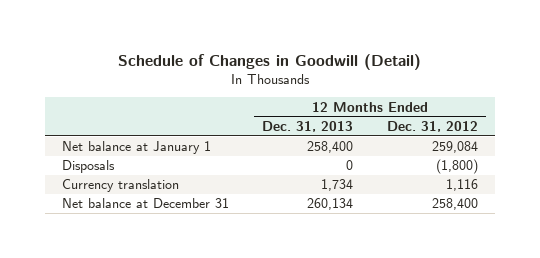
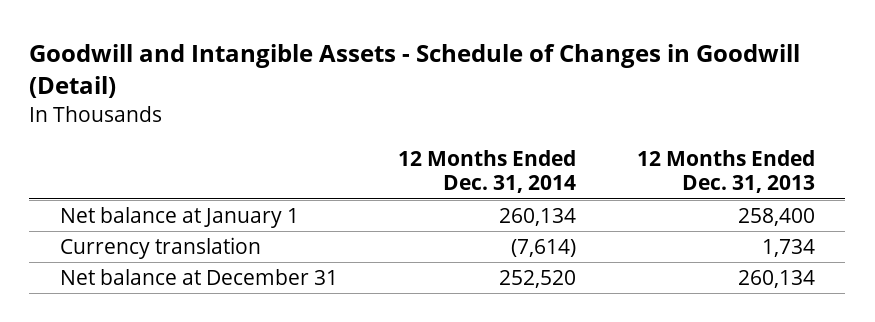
- Schedule of Changes in Goodwill (Detail)
+ Goodwill and Intangible Assets - Schedule of Changes in Goodwill (Detail)
- | 12 Months Ended Dec. 31, 2013 | 12 Months Ended Dec. 31, 2012
+ | 12 Months Ended Dec. 31, 2014 | 12 Months Ended Dec. 31, 2013
- Disposals | 0 | (1,800)

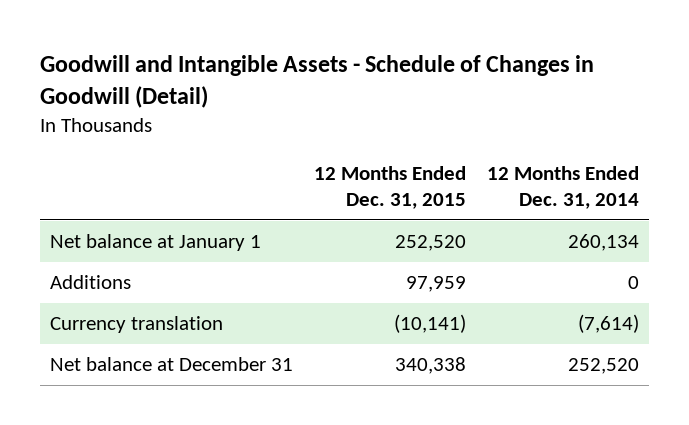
- | 12 Months Ended Dec. 31, 2014 | 12 Months Ended Dec. 31, 2013
+ | 12 Months Ended Dec. 31, 2015 | 12 Months Ended Dec. 31, 2014
+ Additions | 97,959 | 0

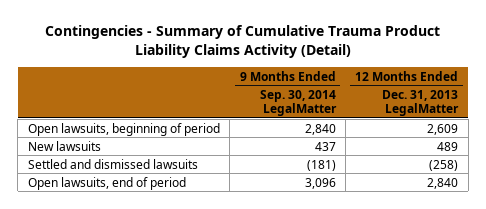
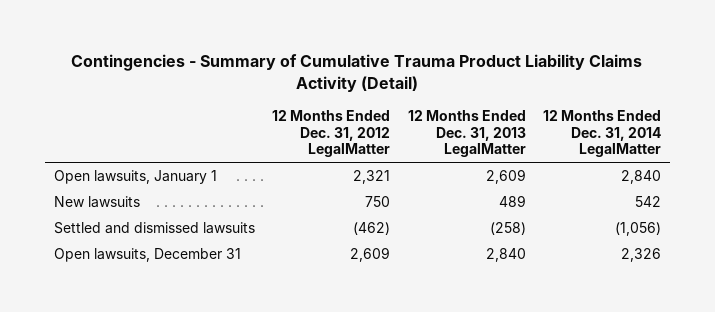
- | 9 Months Ended Sep. 30, 2014 LegalMatter | 12 Months Ended Dec. 31, 2013 LegalMatter
+ | 12 Months Ended Dec. 31, 2012 LegalMatter | 12 Months Ended Dec. 31, 2013 LegalMatter | 12 Months Ended Dec. 31, 2014 LegalMatter
- Open lawsuits, beginning of period | 2,840 | 2,609
+ Open lawsuits, January 1 | 2,321 | 2,609 | 2,840
- Open lawsuits, end of period | 3,096 | 2,840
+ Open lawsuits, December 31 | 2,609 | 2,840 | 2,326

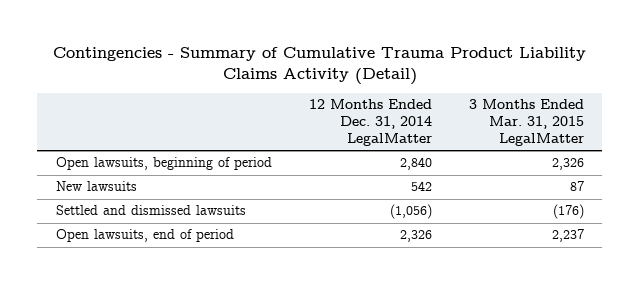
- | 12 Months Ended Dec. 31, 2012 LegalMatter | 12 Months Ended Dec. 31, 2013 LegalMatter | 12 Months Ended Dec. 31, 2014 LegalMatter
+ | 12 Months Ended Dec. 31, 2014 LegalMatter | 3 Months Ended Mar. 31, 2015 LegalMatter
- Open lawsuits, January 1 | 2,321 | 2,609 | 2,840
+ Open lawsuits, beginning of period | 2,840 | 2,326
- Open lawsuits, December 31 | 2,609 | 2,840 | 2,326
+ Open lawsuits, end of period | 2,326 | 2,237

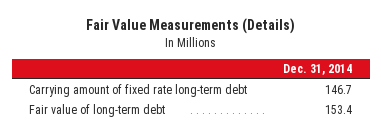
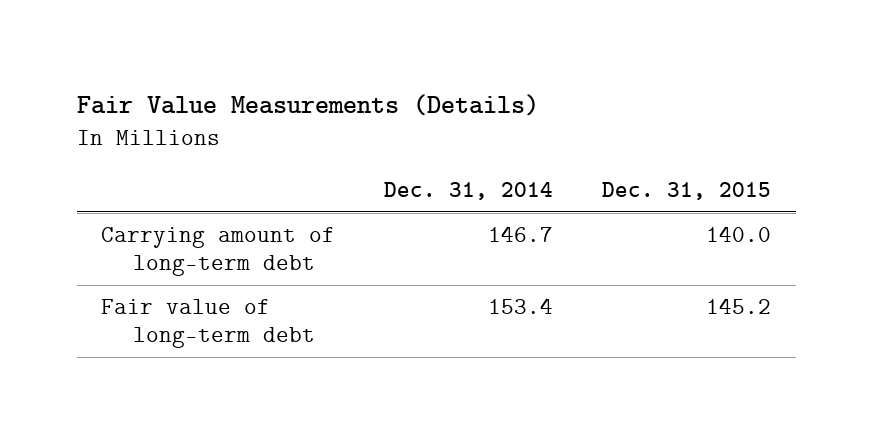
- | Dec. 31, 2014
+ | Dec. 31, 2014 | Dec. 31, 2015
- Carrying amount of fixed rate long-term debt | 146.7
+ Carrying amount of long-term debt | 146.7 | 140.0

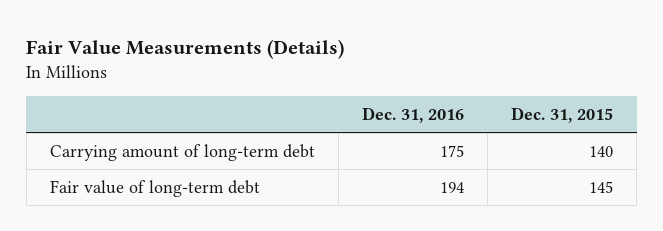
- | Dec. 31, 2014 | Dec. 31, 2015
+ | Dec. 31, 2016 | Dec. 31, 2015
- Carrying amount of long-term debt | 146.7 | 140.0
- Fair value of long-term debt | 153.4 | 145.2
+ Carrying amount of long-term debt | 175 | 140
+ Fair value of long-term debt | 194 | 145

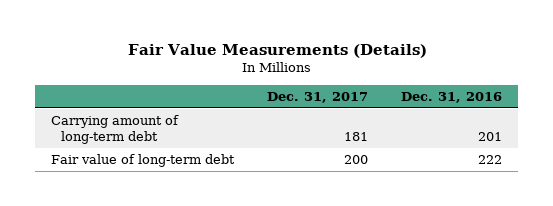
- | Dec. 31, 2016 | Dec. 31, 2015
+ | Dec. 31, 2017 | Dec. 31, 2016
- Carrying amount of long-term debt | 175 | 140
- Fair value of long-term debt | 194 | 145
+ Carrying amount of long-term debt | 181 | 201
+ Fair value of long-term debt | 200 | 222

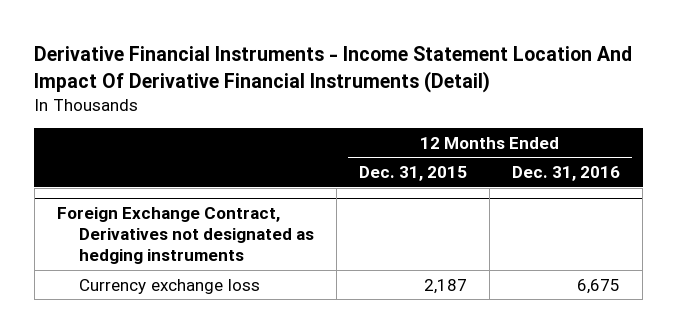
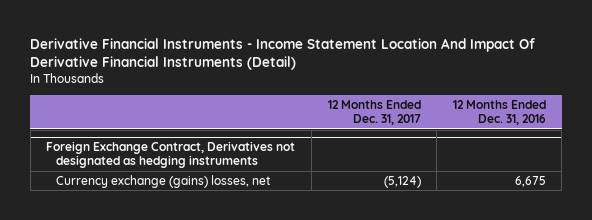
- | 12 Months Ended Dec. 31, 2015 | 12 Months Ended Dec. 31, 2016
+ | 12 Months Ended Dec. 31, 2017 | 12 Months Ended Dec. 31, 2016
@ Foreign Exchange Contract, Derivatives not designated as hedging instruments
- Currency exchange loss | 2,187 | 6,675
+ Currency exchange (gains) losses, net | (5,124) | 6,675

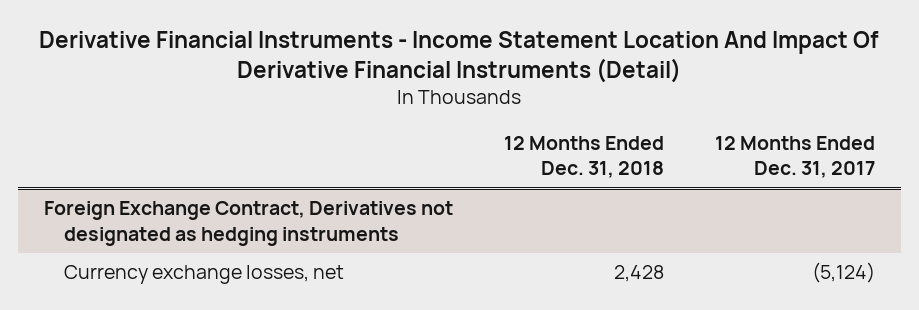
- | 12 Months Ended Dec. 31, 2017 | 12 Months Ended Dec. 31, 2016
+ | 12 Months Ended Dec. 31, 2018 | 12 Months Ended Dec. 31, 2017
@ Foreign Exchange Contract, Derivatives not designated as hedging instruments
- Currency exchange (gains) losses, net | (5,124) | 6,675
+ Currency exchange losses, net | 2,428 | (5,124)

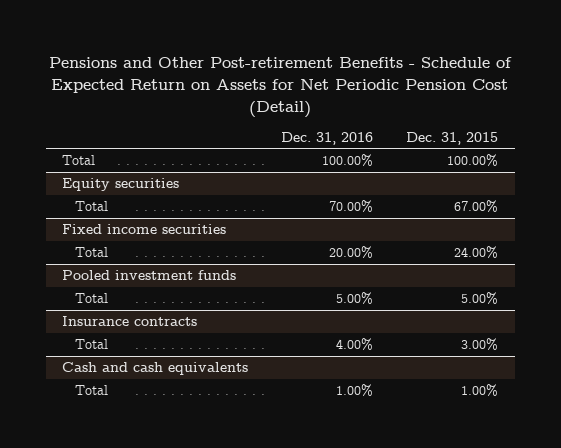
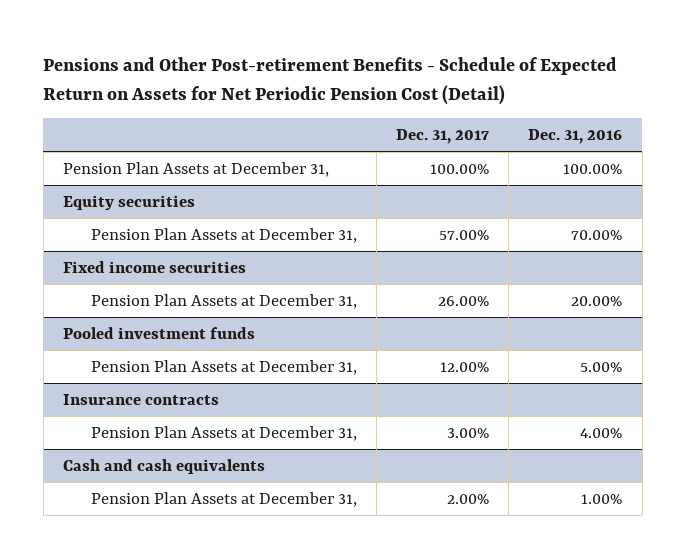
- | Dec. 31, 2016 | Dec. 31, 2015
+ | Dec. 31, 2017 | Dec. 31, 2016
- Total | 100.00% | 100.00%
+ Pension Plan Assets at December 31, | 100.00% | 100.00%
@ Equity securities
- Total | 70.00% | 67.00%
+ Pension Plan Assets at December 31, | 57.00% | 70.00%
@ Fixed income securities
- Total | 20.00% | 24.00%
+ Pension Plan Assets at December 31, | 26.00% | 20.00%
@ Pooled investment funds
- Total | 5.00% | 5.00%
+ Pension Plan Assets at December 31, | 12.00% | 5.00%
@ Insurance contracts
- Total | 4.00% | 3.00%
+ Pension Plan Assets at December 31, | 3.00% | 4.00%
@ Cash and cash equivalents
- Total | 1.00% | 1.00%
+ Pension Plan Assets at December 31, | 2.00% | 1.00%

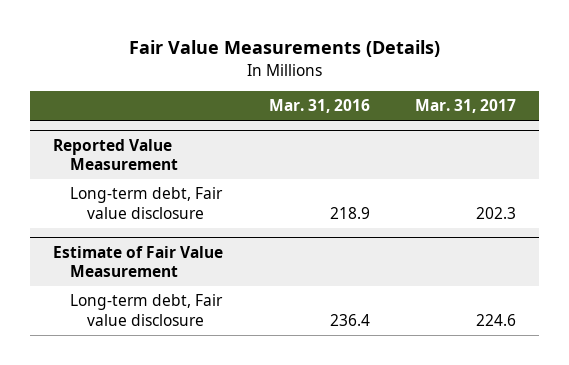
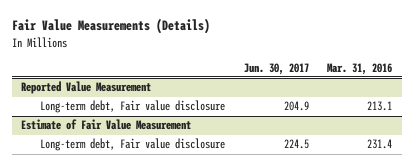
- | Mar. 31, 2016 | Mar. 31, 2017
+ | Jun. 30, 2017 | Mar. 31, 2016
@ Reported Value Measurement
- Long-term debt, Fair value disclosure | 218.9 | 202.3
+ Long-term debt, Fair value disclosure | 204.9 | 213.1
@ Estimate of Fair Value Measurement
- Long-term debt, Fair value disclosure | 236.4 | 224.6
+ Long-term debt, Fair value disclosure | 224.5 | 231.4

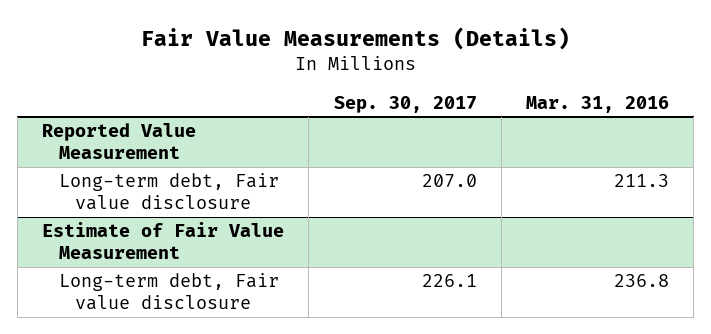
- | Jun. 30, 2017 | Mar. 31, 2016
+ | Sep. 30, 2017 | Mar. 31, 2016
@ Reported Value Measurement
- Long-term debt, Fair value disclosure | 204.9 | 213.1
+ Long-term debt, Fair value disclosure | 207.0 | 211.3
@ Estimate of Fair Value Measurement
- Long-term debt, Fair value disclosure | 224.5 | 231.4
+ Long-term debt, Fair value disclosure | 226.1 | 236.8

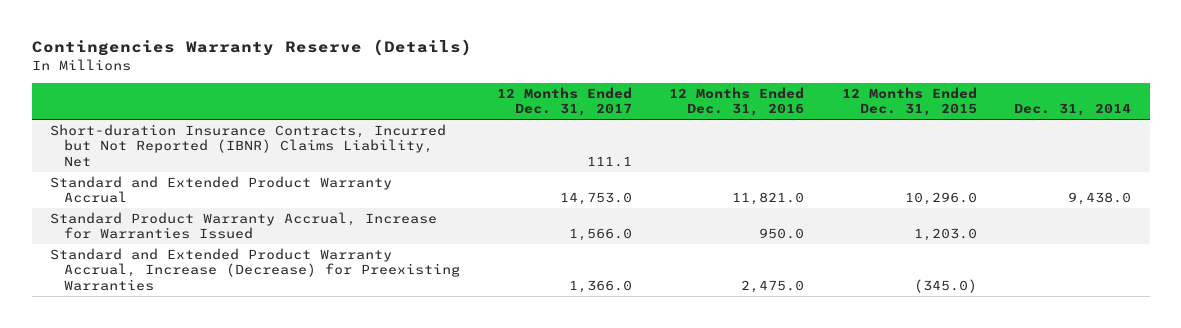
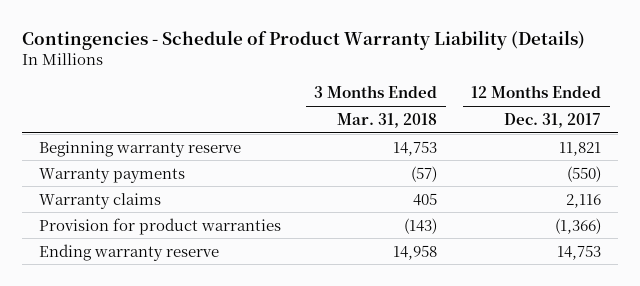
- Contingencies Warranty Reserve (Details)
+ Contingencies - Schedule of Product Warranty Liability (Details)
- | 12 Months Ended Dec. 31, 2017 | 12 Months Ended Dec. 31, 2016 | 12 Months Ended Dec. 31, 2015 | Dec. 31, 2014
+ | 3 Months Ended Mar. 31, 2018 | 12 Months Ended Dec. 31, 2017
- Short-duration Insurance Contracts, Incurred but Not Reported (IBNR) Claims Liability, Net | 111.1 | | |
- Standard and Extended Product Warranty Accrual | 14,753.0 | 11,821.0 | 10,296.0 | 9,438.0
- Standard Product Warranty Accrual, Increase for Warranties Issued | 1,566.0 | 950.0 | 1,203.0 |
- Standard and Extended Product Warranty Accrual, Increase (Decrease) for Preexisting Warranties | 1,366.0 | 2,475.0 | (345.0) |
+ Beginning warranty reserve | 14,753 | 11,821
+ Warranty payments | (57) | (550)
+ Warranty claims | 405 | 2,116
+ Provision for product warranties | (143) | (1,366)
+ Ending warranty reserve | 14,958 | 14,753

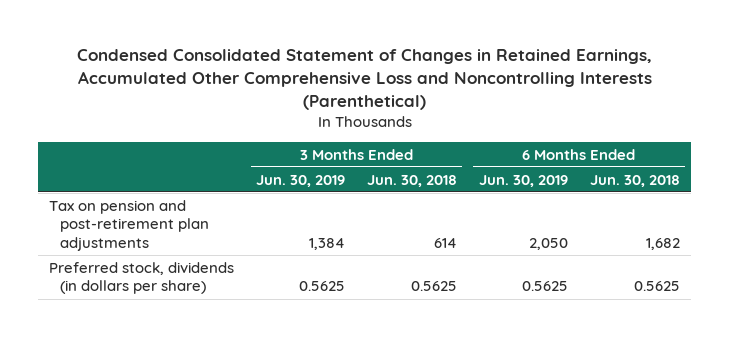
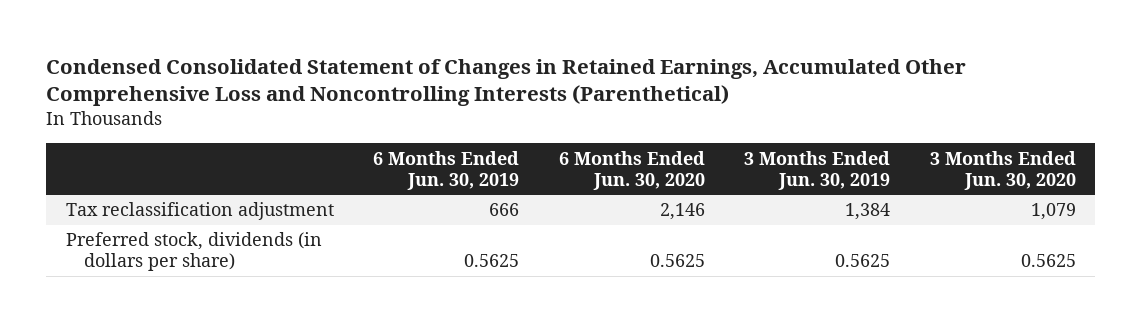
- | 3 Months Ended Jun. 30, 2019 | 3 Months Ended Jun. 30, 2018 | 6 Months Ended Jun. 30, 2019 | 6 Months Ended Jun. 30, 2018
+ | 6 Months Ended Jun. 30, 2019 | 6 Months Ended Jun. 30, 2020 | 3 Months Ended Jun. 30, 2019 | 3 Months Ended Jun. 30, 2020
- Tax on pension and post-retirement plan adjustments | 1,384 | 614 | 2,050 | 1,682
+ Tax reclassification adjustment | 666 | 2,146 | 1,384 | 1,079

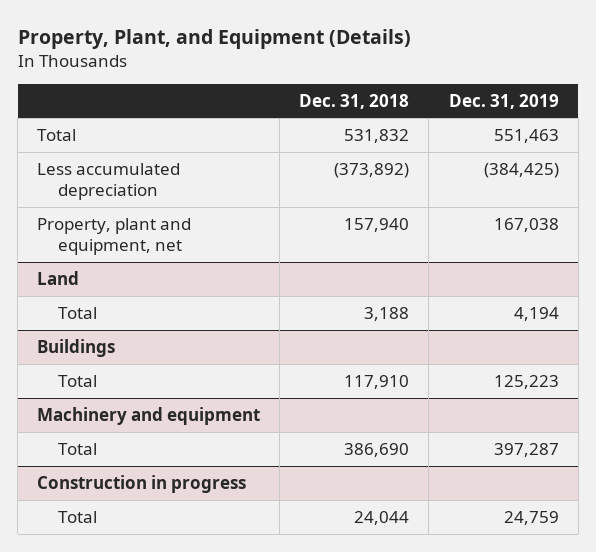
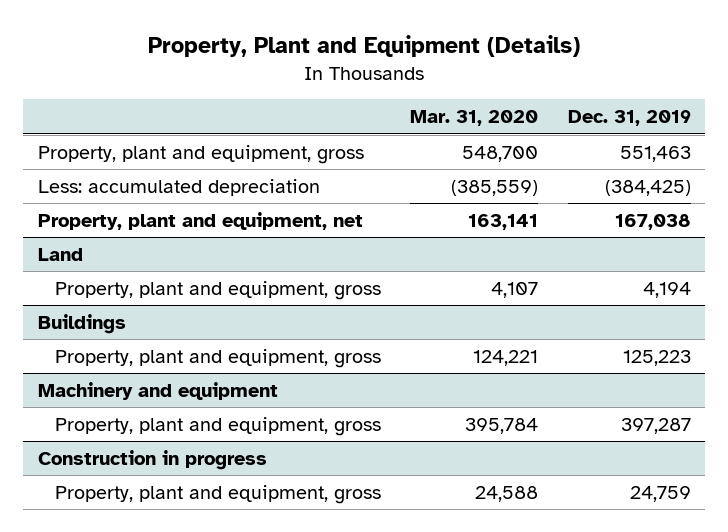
- Property, Plant, and Equipment (Details)
+ Property, Plant and Equipment (Details)
- | Dec. 31, 2018 | Dec. 31, 2019
+ | Mar. 31, 2020 | Dec. 31, 2019
- Total | 531,832 | 551,463
- Less accumulated depreciation | (373,892) | (384,425)
+ Property, plant and equipment, gross | 548,700 | 551,463
+ Less: accumulated depreciation | (385,559) | (384,425)
@ Land
- Total | 3,188 | 4,194
+ Property, plant and equipment, gross | 4,107 | 4,194
@ Buildings
- Total | 117,910 | 125,223
+ Property, plant and equipment, gross | 124,221 | 125,223
@ Machinery and equipment
- Total | 386,690 | 397,287
+ Property, plant and equipment, gross | 395,784 | 397,287
@ Construction in progress
- Total | 24,044 | 24,759
+ Property, plant and equipment, gross | 24,588 | 24,759

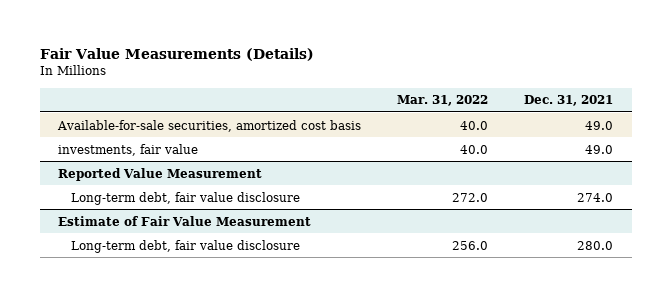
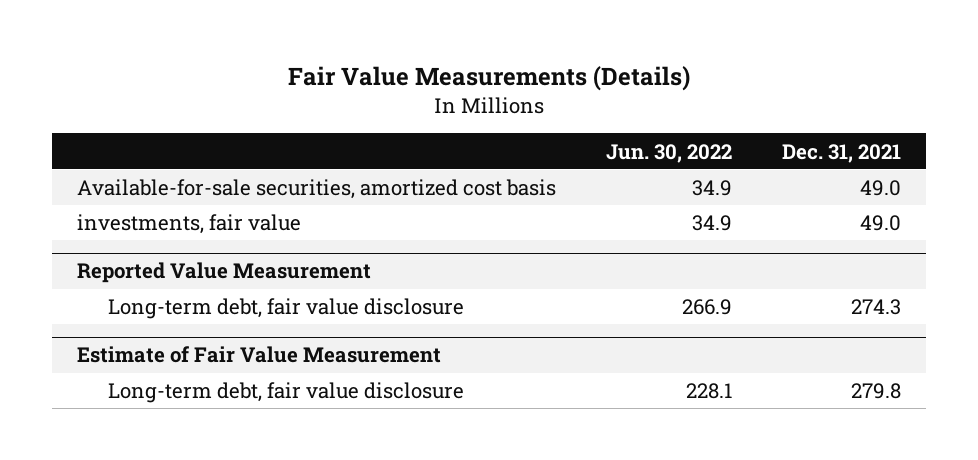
- | Mar. 31, 2022 | Dec. 31, 2021
+ | Jun. 30, 2022 | Dec. 31, 2021
@ Reported Value Measurement
- Long-term debt, fair value disclosure | 272.0 | 274.0
+ Long-term debt, fair value disclosure | 266.9 | 274.3
@ Estimate of Fair Value Measurement
- Long-term debt, fair value disclosure | 256.0 | 280.0
+ Long-term debt, fair value disclosure | 228.1 | 279.8

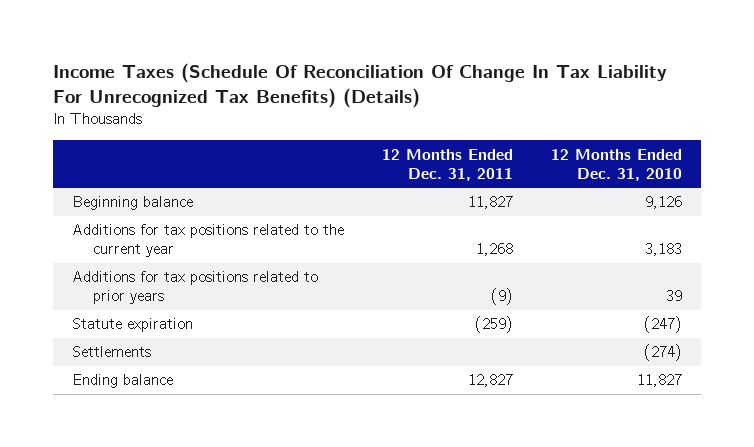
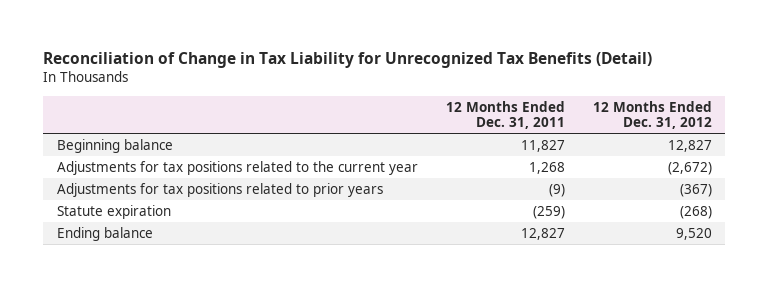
- Income Taxes (Schedule Of Reconciliation Of Change In Tax Liability For Unrecognized Tax Benefits) (Details)
+ Reconciliation of Change in Tax Liability for Unrecognized Tax Benefits (Detail)
- | 12 Months Ended Dec. 31, 2011 | 12 Months Ended Dec. 31, 2010
+ | 12 Months Ended Dec. 31, 2011 | 12 Months Ended Dec. 31, 2012
- Additions for tax positions related to the current year | 1,268 | 3,183
- Additions for tax positions related to prior years | (9) | 39
+ Adjustments for tax positions related to the current year | 1,268 | (2,672)
+ Adjustments for tax positions related to prior years | (9) | (367)
- Settlements | | (274)

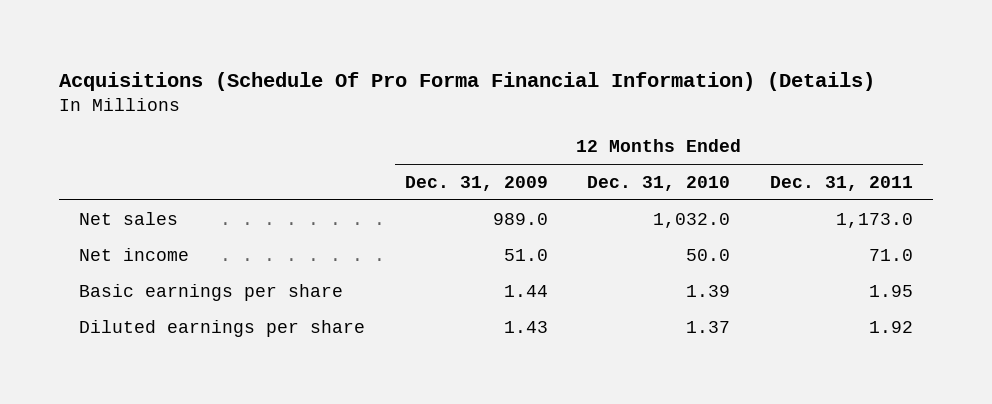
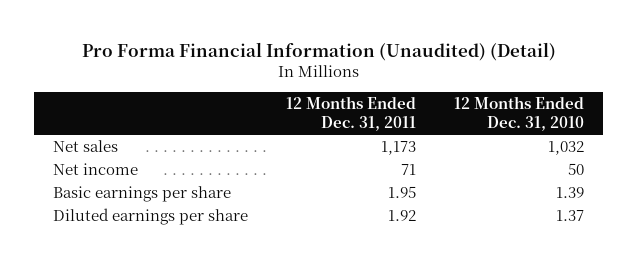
- Acquisitions (Schedule Of Pro Forma Financial Information) (Details)
+ Pro Forma Financial Information (Unaudited) (Detail)
- | 12 Months Ended Dec. 31, 2009 | 12 Months Ended Dec. 31, 2010 | 12 Months Ended Dec. 31, 2011
+ | 12 Months Ended Dec. 31, 2011 | 12 Months Ended Dec. 31, 2010
- Net sales | 989.0 | 1,032.0 | 1,173.0
- Net income | 51.0 | 50.0 | 71.0
+ Net sales | 1,173 | 1,032
+ Net income | 71 | 50

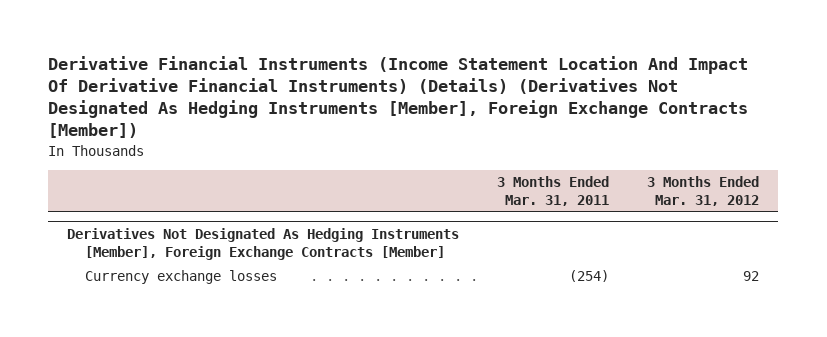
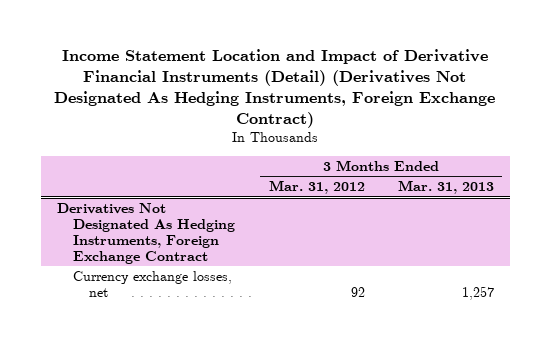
- Derivative Financial Instruments (Income Statement Location And Impact Of Derivative Financial Instruments) (Details) (Derivatives Not Designated As Hedging Instruments [Member], Foreign Exchange Contracts [Member])
+ Income Statement Location and Impact of Derivative Financial Instruments (Detail) (Derivatives Not Designated As Hedging Instruments, Foreign Exchange Contract)
- | 3 Months Ended Mar. 31, 2011 | 3 Months Ended Mar. 31, 2012
+ | 3 Months Ended Mar. 31, 2012 | 3 Months Ended Mar. 31, 2013
- Derivatives Not Designated As Hedging Instruments [Member], Foreign Exchange Contracts [Member]
- Currency exchange losses | (254) | 92
+ Derivatives Not Designated As Hedging Instruments, Foreign Exchange Contract
+ Currency exchange losses, net | 92 | 1,257

